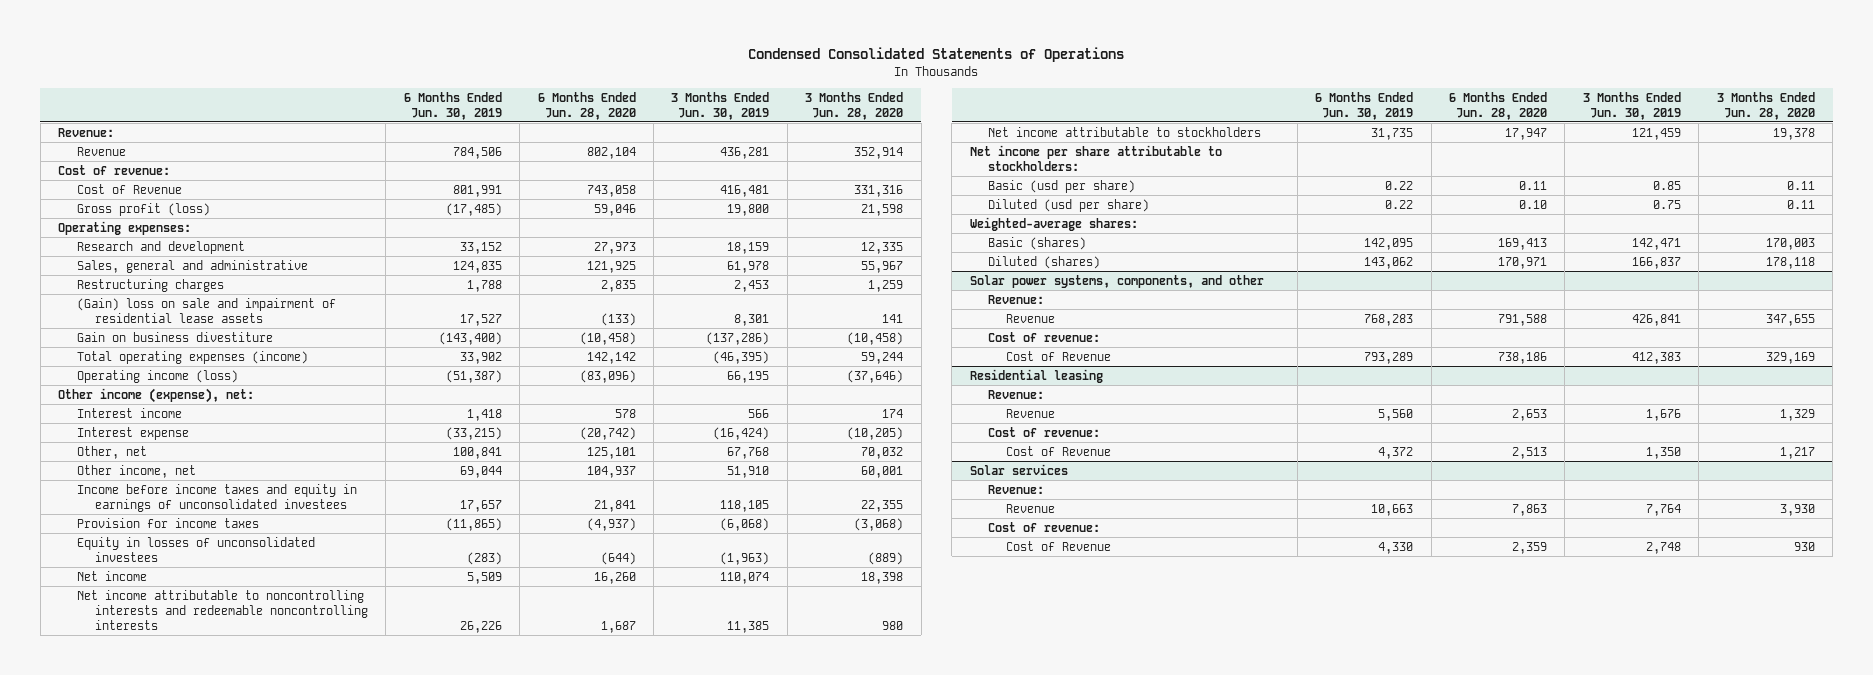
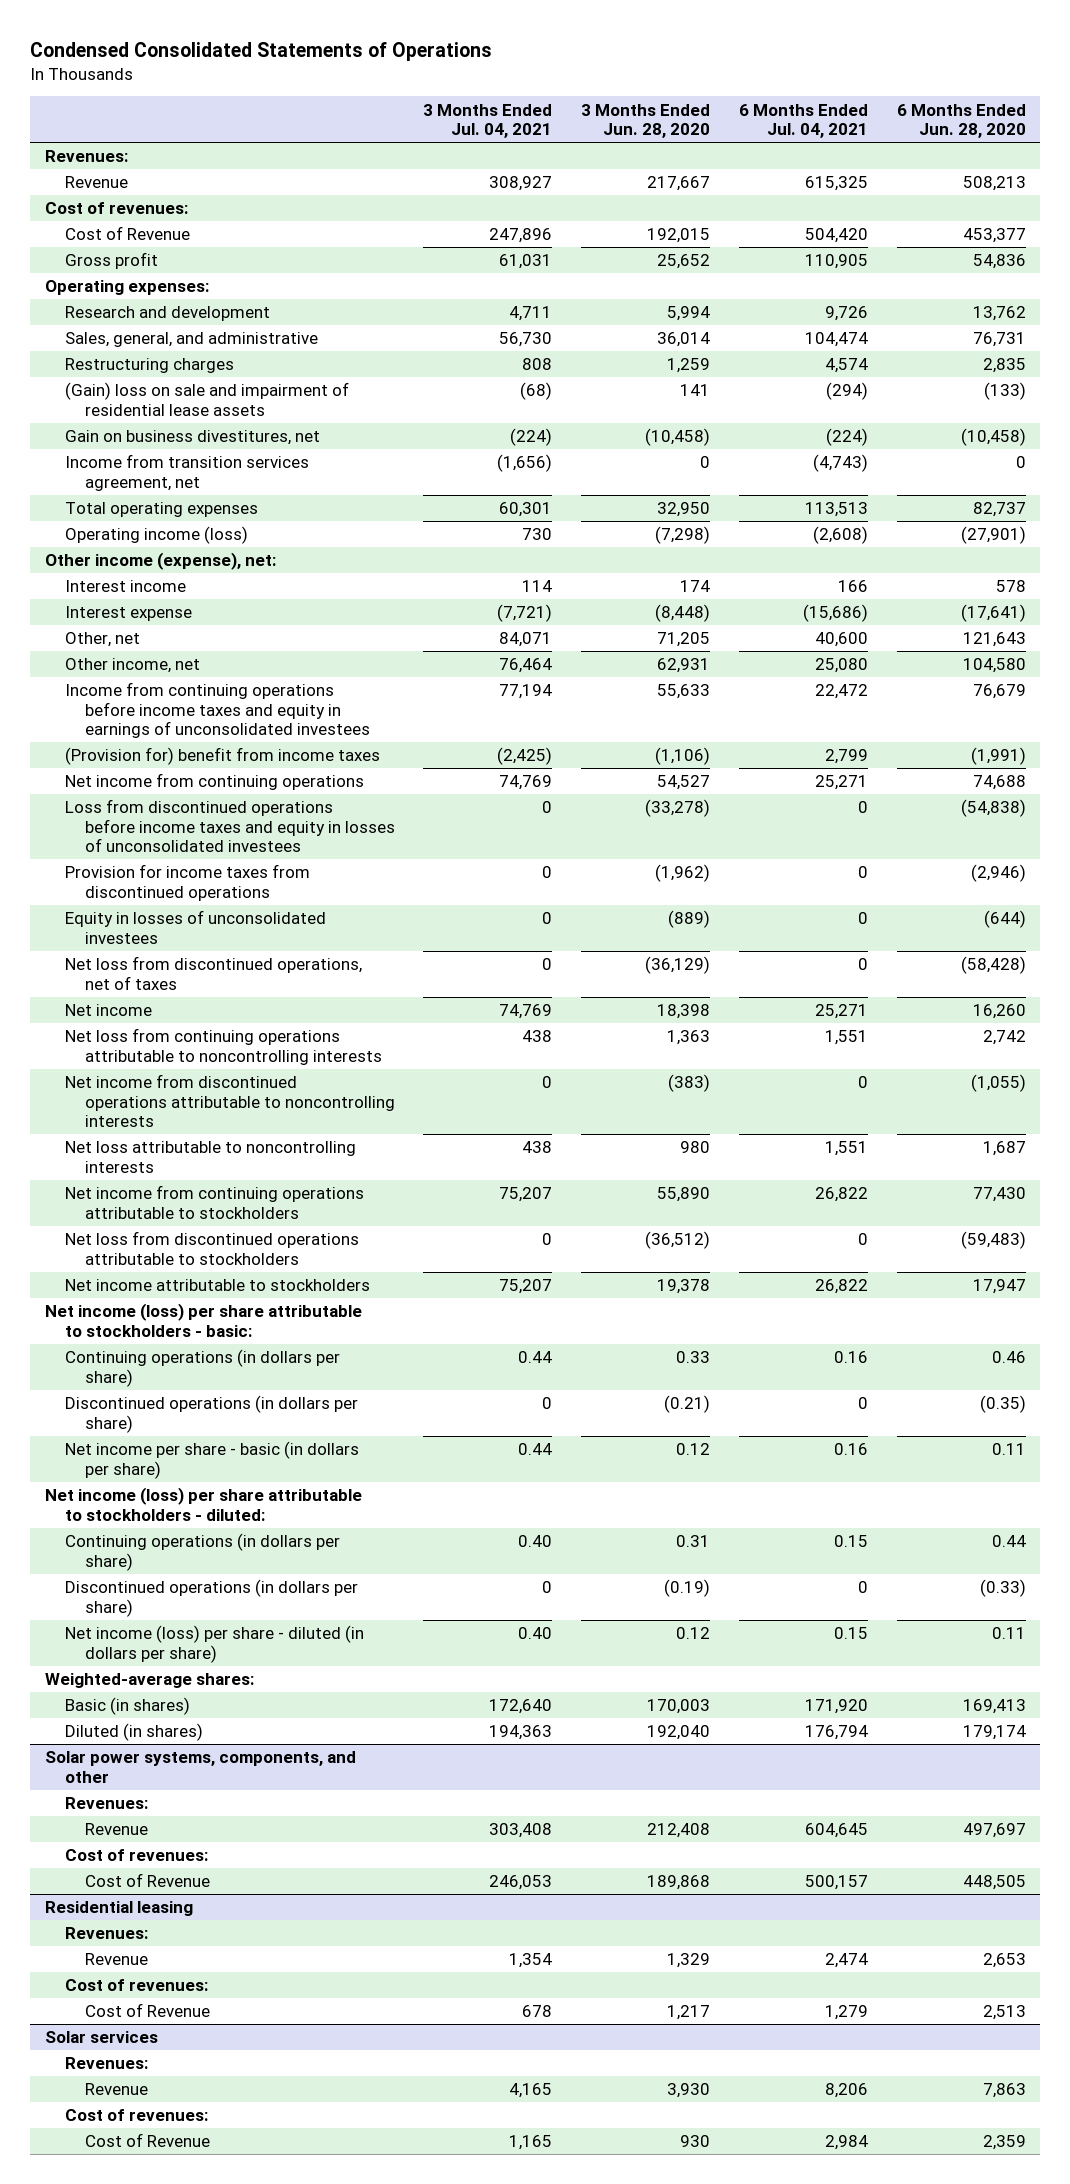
- | 6 Months Ended Jun. 30, 2019 | 6 Months Ended Jun. 28, 2020 | 3 Months Ended Jun. 30, 2019 | 3 Months Ended Jun. 28, 2020
+ | 3 Months Ended Jul. 04, 2021 | 3 Months Ended Jun. 28, 2020 | 6 Months Ended Jul. 04, 2021 | 6 Months Ended Jun. 28, 2020
- Revenue:
- Revenue | 784,506 | 802,104 | 436,281 | 352,914
- Cost of revenue:
- Cost of Revenue | 801,991 | 743,058 | 416,481 | 331,316
- Gross profit (loss) | (17,485) | 59,046 | 19,800 | 21,598
+ Revenues:
+ Revenue | 308,927 | 217,667 | 615,325 | 508,213
+ Cost of revenues:
+ Cost of Revenue | 247,896 | 192,015 | 504,420 | 453,377
+ Gross profit | 61,031 | 25,652 | 110,905 | 54,836
- Research and development | 33,152 | 27,973 | 18,159 | 12,335
- Sales, general and administrative | 124,835 | 121,925 | 61,978 | 55,967
+ Research and development | 4,711 | 5,994 | 9,726 | 13,762
+ Sales, general, and administrative | 56,730 | 36,014 | 104,474 | 76,731
- Gain on business divestiture | (143,400) | (10,458) | (137,286) | (10,458)
- Total operating expenses (income) | 33,902 | 142,142 | (46,395) | 59,244
- Operating income (loss) | (51,387) | (83,096) | 66,195 | (37,646)
+ Gain on business divestitures, net | (224) | (10,458) | (224) | (10,458)
+ Income from transition services agreement, net | (1,656) | 0 | (4,743) | 0
+ Total operating expenses | 60,301 | 32,950 | 113,513 | 82,737
+ Operating income (loss) | 730 | (7,298) | (2,608) | (27,901)
- Interest expense | (33,215) | (20,742) | (16,424) | (10,205)
- Other, net | 100,841 | 125,101 | 67,768 | 70,032
- Other income, net | 69,044 | 104,937 | 51,910 | 60,001
- Income before income taxes and equity in earnings of unconsolidated investees | 17,657 | 21,841 | 118,105 | 22,355
- Provision for income taxes | (11,865) | (4,937) | (6,068) | (3,068)
+ Interest expense | (7,721) | (8,448) | (15,686) | (17,641)
+ Other, net | 84,071 | 71,205 | 40,600 | 121,643
+ Other income, net | 76,464 | 62,931 | 25,080 | 104,580
+ Income from continuing operations before income taxes and equity in earnings of unconsolidated investees | 77,194 | 55,633 | 22,472 | 76,679
+ (Provision for) benefit from income taxes | (2,425) | (1,106) | 2,799 | (1,991)
+ Net income from continuing operations | 74,769 | 54,527 | 25,271 | 74,688
+ Loss from discontinued operations before income taxes and equity in losses of unconsolidated investees | 0 | (33,278) | 0 | (54,838)
+ Provision for income taxes from discontinued operations | 0 | (1,962) | 0 | (2,946)
+ Net loss from discontinued operations, net of taxes | 0 | (36,129) | 0 | (58,428)
- Net income attributable to noncontrolling interests and redeemable noncontrolling interests | 26,226 | 1,687 | 11,385 | 980
+ Net loss from continuing operations attributable to noncontrolling interests | 438 | 1,363 | 1,551 | 2,742
+ Net income from discontinued operations attributable to noncontrolling interests | 0 | (383) | 0 | (1,055)
+ Net loss attributable to noncontrolling interests | 438 | 980 | 1,551 | 1,687
+ Net income from continuing operations attributable to stockholders | 75,207 | 55,890 | 26,822 | 77,430
+ Net loss from discontinued operations attributable to stockholders | 0 | (36,512) | 0 | (59,483)
- Net income per share attributable to stockholders:
- Basic (usd per share) | 0.22 | 0.11 | 0.85 | 0.11
- Diluted (usd per share) | 0.22 | 0.10 | 0.75 | 0.11
+ Net income (loss) per share attributable to stockholders - basic:
+ Continuing operations (in dollars per share) | 0.44 | 0.33 | 0.16 | 0.46
+ Discontinued operations (in dollars per share) | 0 | (0.21) | 0 | (0.35)
+ Net income per share - basic (in dollars per share) | 0.44 | 0.12 | 0.16 | 0.11
+ Net income (loss) per share attributable to stockholders - diluted:
+ Continuing operations (in dollars per share) | 0.40 | 0.31 | 0.15 | 0.44
+ Discontinued operations (in dollars per share) | 0 | (0.19) | 0 | (0.33)
+ Net income (loss) per share - diluted (in dollars per share) | 0.40 | 0.12 | 0.15 | 0.11
- Basic (shares) | 142,095 | 169,413 | 142,471 | 170,003
- Diluted (shares) | 143,062 | 170,971 | 166,837 | 178,118
+ Basic (in shares) | 172,640 | 170,003 | 171,920 | 169,413
+ Diluted (in shares) | 194,363 | 192,040 | 176,794 | 179,174
@ Solar power systems, components, and other
- Revenue:
- Revenue | 768,283 | 791,588 | 426,841 | 347,655
- Cost of revenue:
- Cost of Revenue | 793,289 | 738,186 | 412,383 | 329,169
+ Revenues:
+ Revenue | 303,408 | 212,408 | 604,645 | 497,697
+ Cost of revenues:
+ Cost of Revenue | 246,053 | 189,868 | 500,157 | 448,505
@ Residential leasing
- Revenue:
+ Revenues:
- Cost of revenue:
+ Cost of revenues:
@ Solar services
- Revenue:
+ Revenues:
- Cost of revenue:
+ Cost of revenues:

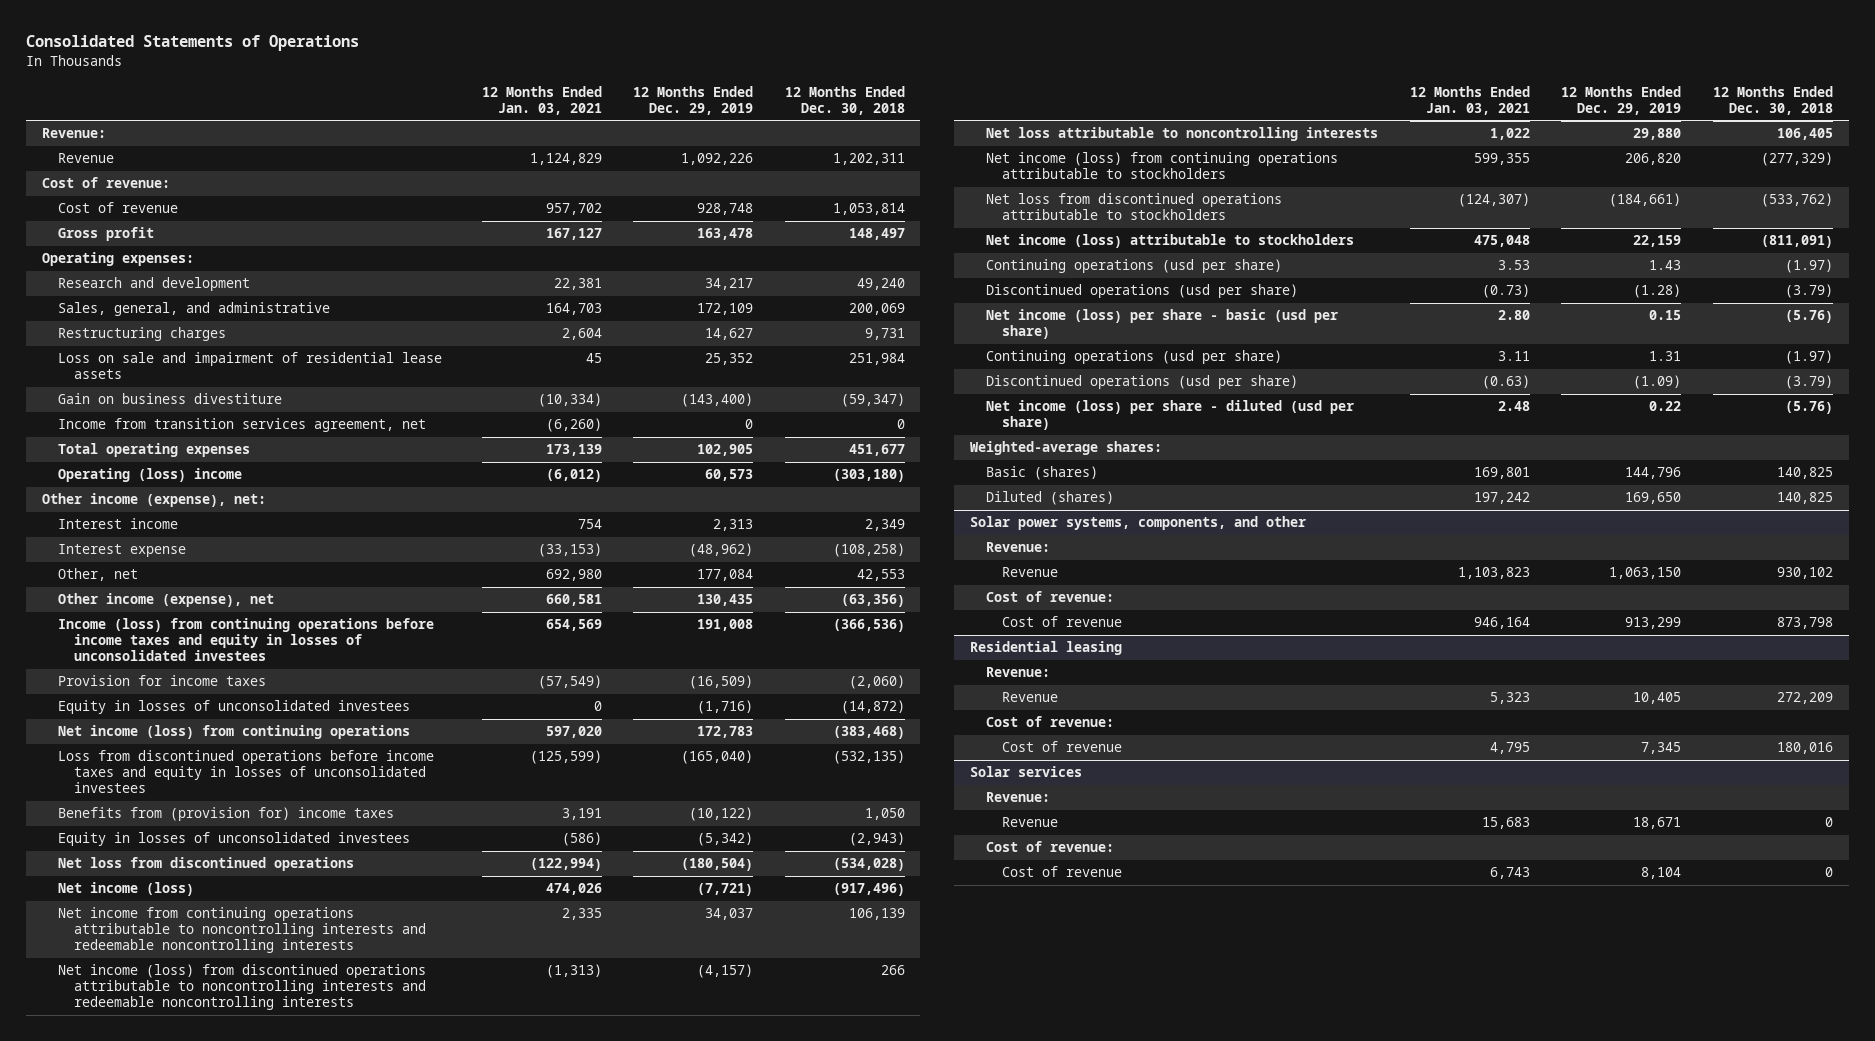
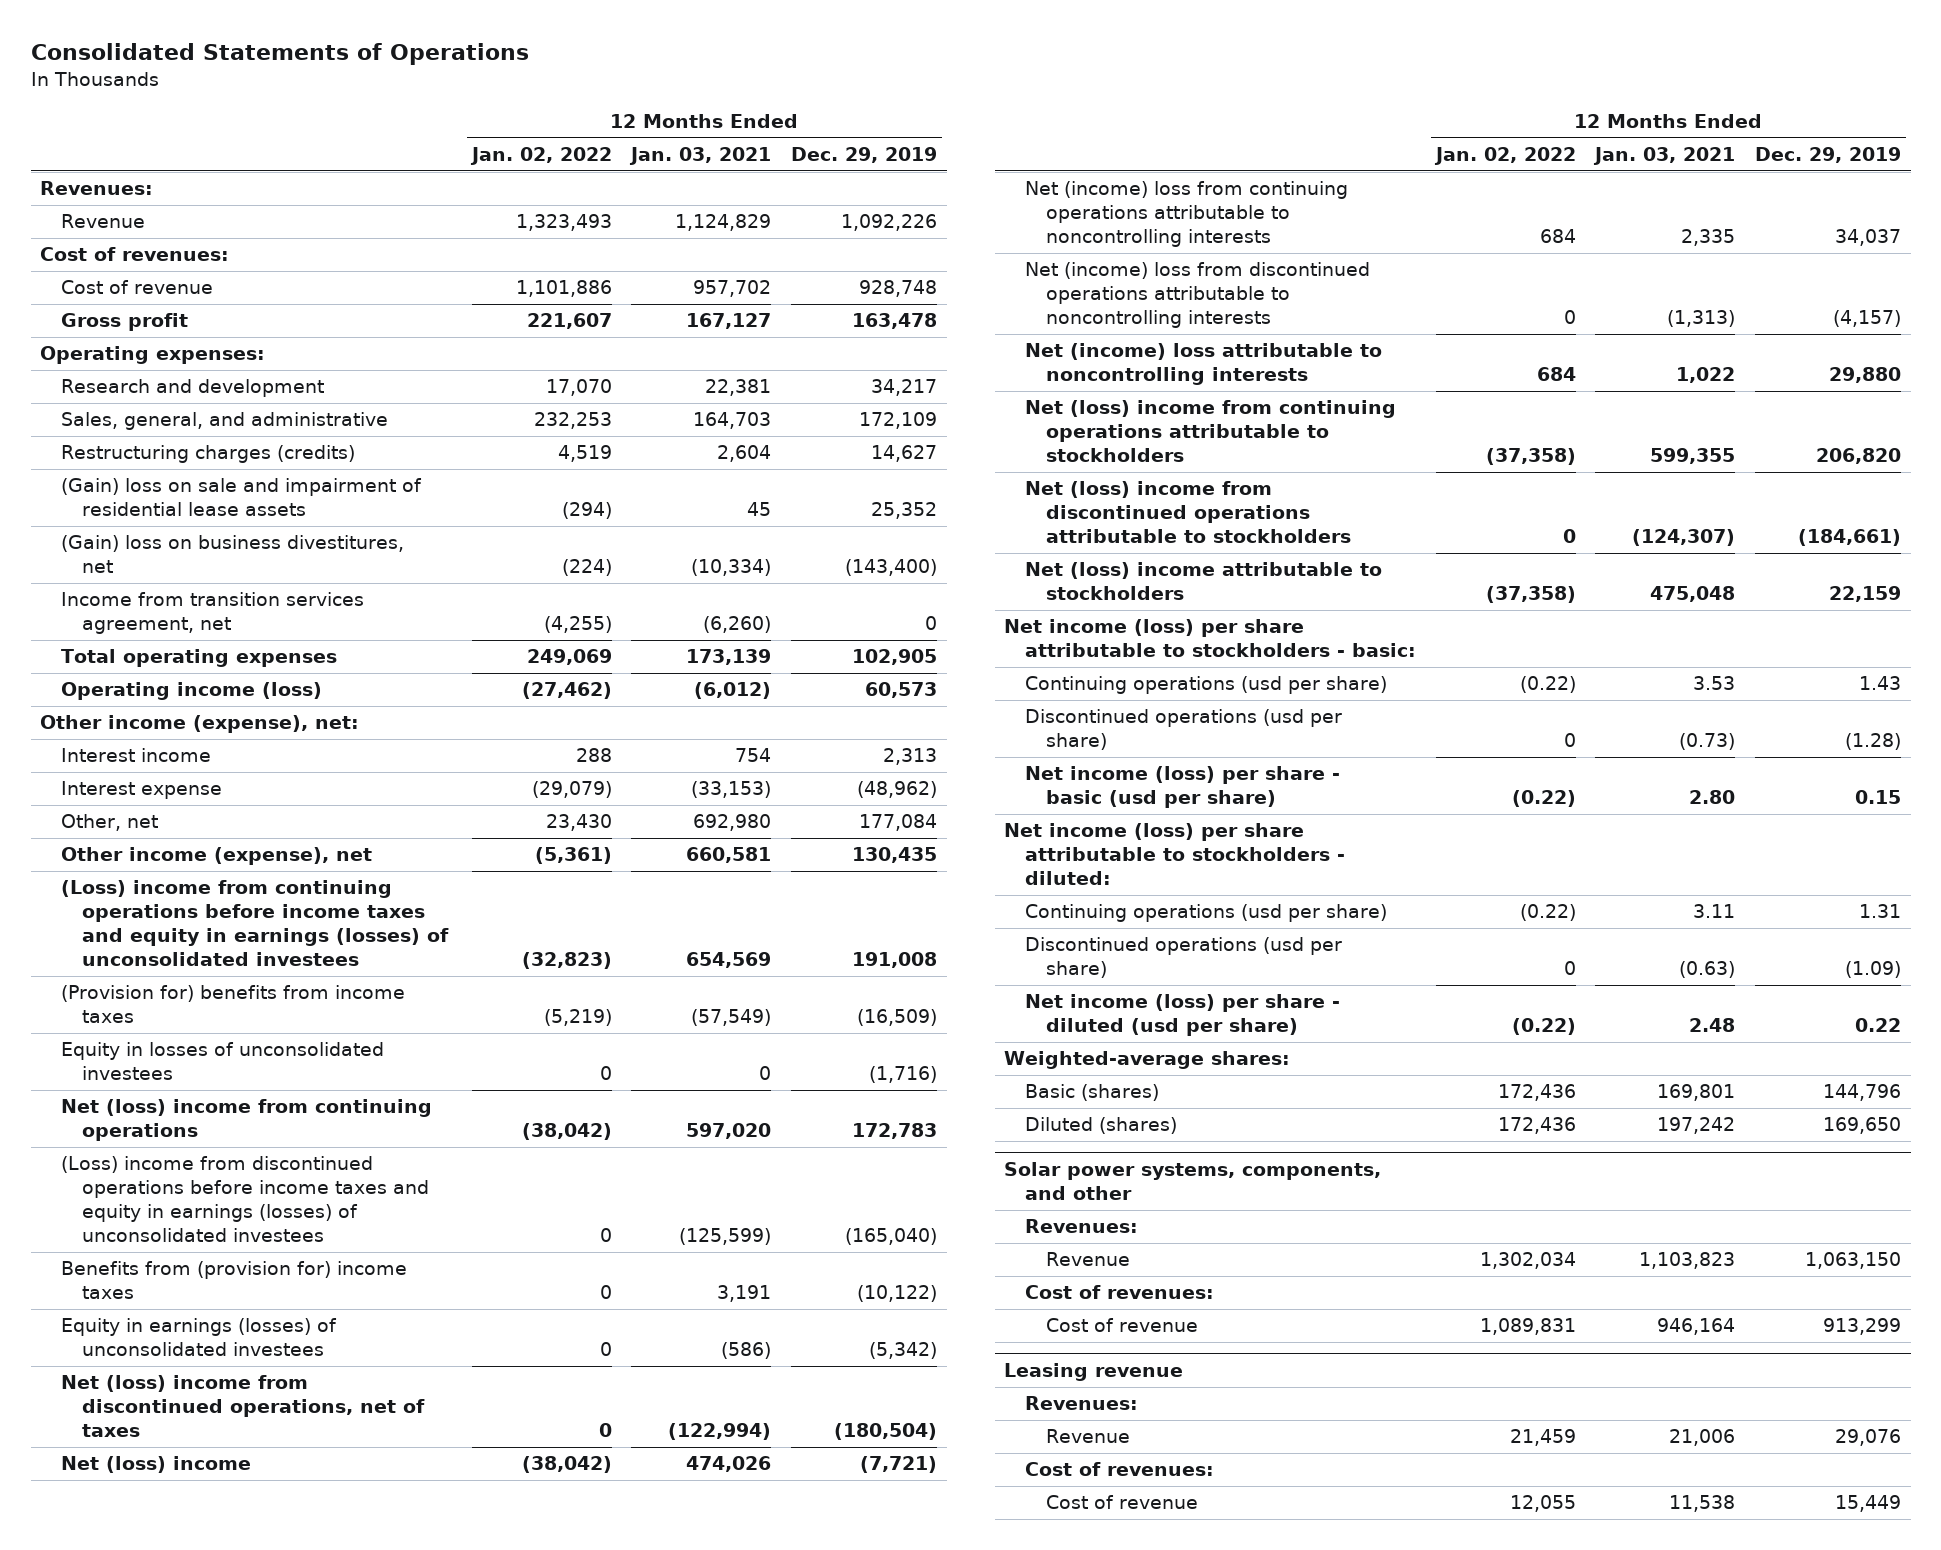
- | 12 Months Ended Jan. 03, 2021 | 12 Months Ended Dec. 29, 2019 | 12 Months Ended Dec. 30, 2018
+ | 12 Months Ended Jan. 02, 2022 | 12 Months Ended Jan. 03, 2021 | 12 Months Ended Dec. 29, 2019
- Revenue:
+ Revenues:
- Cost of revenue:
+ Cost of revenues:
- Restructuring charges | 2,604 | 14,627 | 9,731
- Loss on sale and impairment of residential lease assets | 45 | 25,352 | 251,984
- Gain on business divestiture | (10,334) | (143,400) | (59,347)
+ Restructuring charges (credits) | 4,519 | 2,604 | 14,627
+ (Gain) loss on sale and impairment of residential lease assets | (294) | 45 | 25,352
+ (Gain) loss on business divestitures, net | (224) | (10,334) | (143,400)
- Operating (loss) income | (6,012) | 60,573 | (303,180)
+ Operating income (loss) | (27,462) | (6,012) | 60,573
- Income (loss) from continuing operations before income taxes and equity in losses of unconsolidated investees | 654,569 | 191,008 | (366,536)
- Provision for income taxes | (57,549) | (16,509) | (2,060)
+ (Loss) income from continuing operations before income taxes and equity in earnings (losses) of unconsolidated investees | (32,823) | 654,569 | 191,008
+ (Provision for) benefits from income taxes | (5,219) | (57,549) | (16,509)
- Net income (loss) from continuing operations | 597,020 | 172,783 | (383,468)
- Loss from discontinued operations before income taxes and equity in losses of unconsolidated investees | (125,599) | (165,040) | (532,135)
+ Net (loss) income from continuing operations | (38,042) | 597,020 | 172,783
+ (Loss) income from discontinued operations before income taxes and equity in earnings (losses) of unconsolidated investees | 0 | (125,599) | (165,040)
- Equity in losses of unconsolidated investees | (586) | (5,342) | (2,943)
- Net loss from discontinued operations | (122,994) | (180,504) | (534,028)
- Net income (loss) | 474,026 | (7,721) | (917,496)
- Net income from continuing operations attributable to noncontrolling interests and redeemable noncontrolling interests | 2,335 | 34,037 | 106,139
- Net income (loss) from discontinued operations attributable to noncontrolling interests and redeemable noncontrolling interests | (1,313) | (4,157) | 266
- Net loss attributable to noncontrolling interests | 1,022 | 29,880 | 106,405
- Net income (loss) from continuing operations attributable to stockholders | 599,355 | 206,820 | (277,329)
- Net loss from discontinued operations attributable to stockholders | (124,307) | (184,661) | (533,762)
- Net income (loss) attributable to stockholders | 475,048 | 22,159 | (811,091)
+ Equity in earnings (losses) of unconsolidated investees | 0 | (586) | (5,342)
+ Net (loss) income from discontinued operations, net of taxes | 0 | (122,994) | (180,504)
+ Net (loss) income | (38,042) | 474,026 | (7,721)
+ Net (income) loss from continuing operations attributable to noncontrolling interests | 684 | 2,335 | 34,037
+ Net (income) loss from discontinued operations attributable to noncontrolling interests | 0 | (1,313) | (4,157)
+ Net (income) loss attributable to noncontrolling interests | 684 | 1,022 | 29,880
+ Net (loss) income from continuing operations attributable to stockholders | (37,358) | 599,355 | 206,820
+ Net (loss) income from discontinued operations attributable to stockholders | 0 | (124,307) | (184,661)
+ Net (loss) income attributable to stockholders | (37,358) | 475,048 | 22,159
+ Net income (loss) per share attributable to stockholders - basic:
+ Net income (loss) per share attributable to stockholders - diluted:
@ Solar power systems, components, and other
- Revenue:
+ Revenues:
- Cost of revenue:
+ Cost of revenues:
- Residential leasing
- Revenue:
- Revenue | 5,323 | 10,405 | 272,209
- Cost of revenue:
- Cost of revenue | 4,795 | 7,345 | 180,016
- Solar services
- Revenue:
- Revenue | 15,683 | 18,671 | 0
- Cost of revenue:
- Cost of revenue | 6,743 | 8,104 | 0
+ Leasing revenue
+ Revenues:
+ Revenue | 21,459 | 21,006 | 29,076
+ Cost of revenues:
+ Cost of revenue | 12,055 | 11,538 | 15,449

